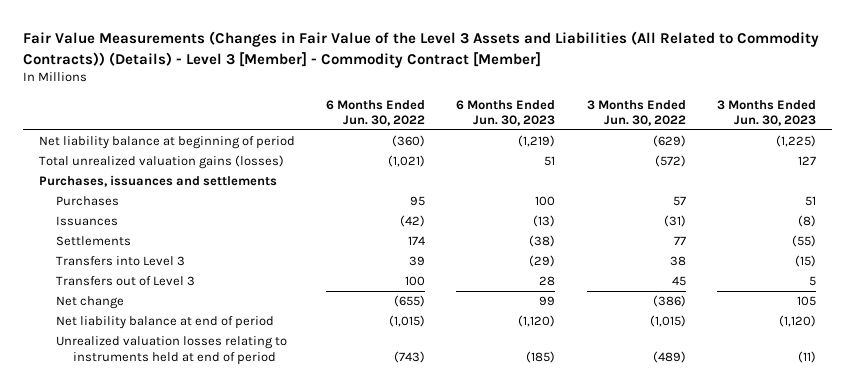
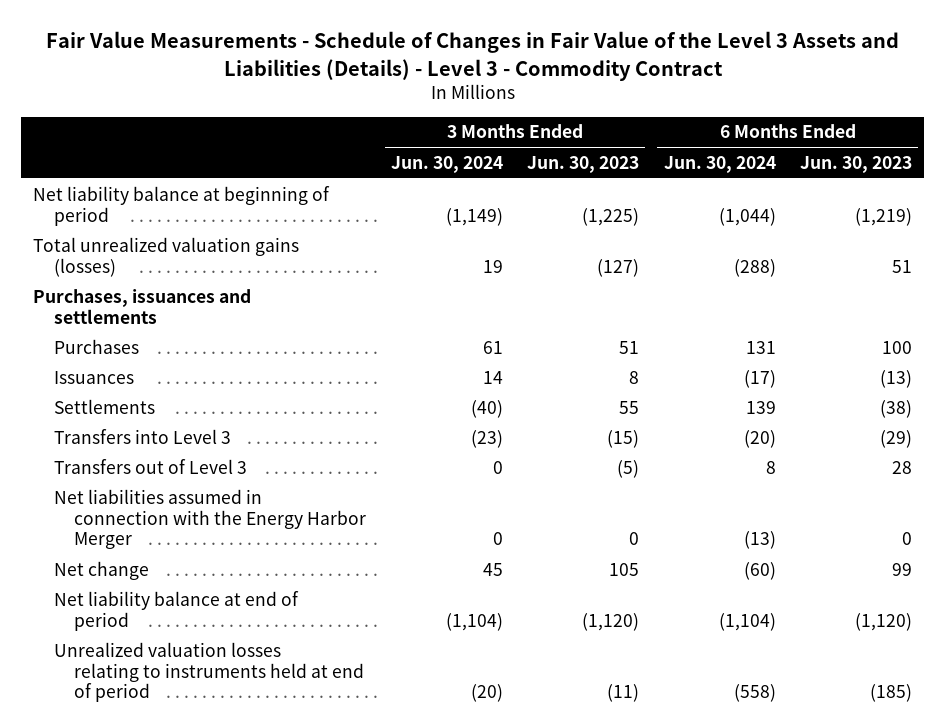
- Fair Value Measurements (Changes in Fair Value of the Level 3 Assets and Liabilities (All Related to Commodity Contracts)) (Details) - Level 3 [Member] - Commodity Contract [Member]
+ Fair Value Measurements - Schedule of Changes in Fair Value of the Level 3 Assets and Liabilities (Details) - Level 3 - Commodity Contract
- | 6 Months Ended Jun. 30, 2022 | 6 Months Ended Jun. 30, 2023 | 3 Months Ended Jun. 30, 2022 | 3 Months Ended Jun. 30, 2023
+ | 3 Months Ended Jun. 30, 2024 | 3 Months Ended Jun. 30, 2023 | 6 Months Ended Jun. 30, 2024 | 6 Months Ended Jun. 30, 2023
- Total unrealized valuation gains (losses) | (1,021) | 51 | (572) | 127
+ Total unrealized valuation gains (losses) | 19 | (127) | (288) | 51
- Issuances | (42) | (13) | (31) | (8)
- Settlements | 174 | (38) | 77 | (55)
+ Issuances | 14 | 8 | (17) | (13)
+ Settlements | (40) | 55 | 139 | (38)
- Transfers out of Level 3 | 100 | 28 | 45 | 5
+ Transfers out of Level 3 | 0 | (5) | 8 | 28
+ Net liabilities assumed in connection with the Energy Harbor Merger | 0 | 0 | (13) | 0

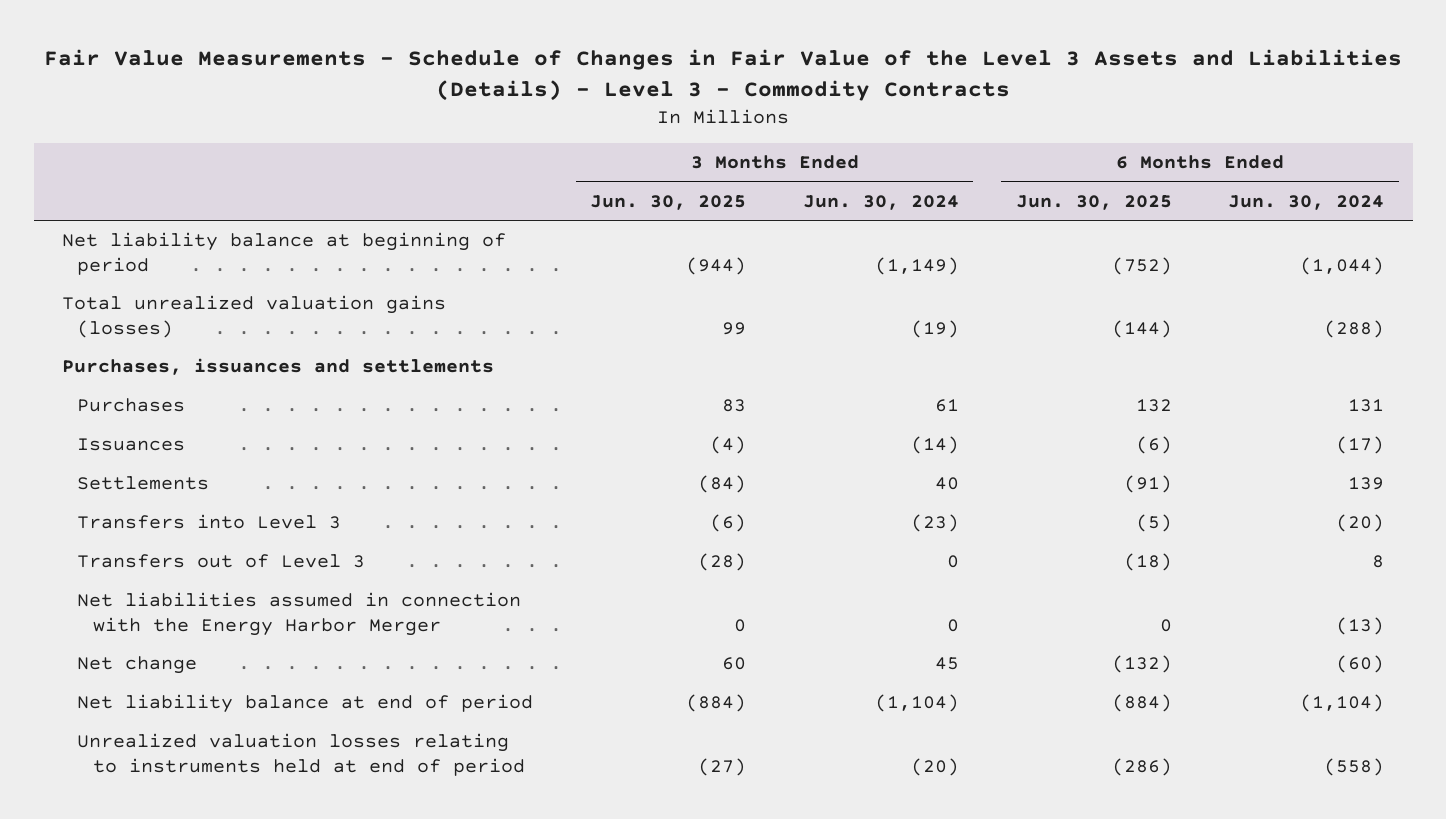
- Fair Value Measurements - Schedule of Changes in Fair Value of the Level 3 Assets and Liabilities (Details) - Level 3 - Commodity Contract
+ Fair Value Measurements - Schedule of Changes in Fair Value of the Level 3 Assets and Liabilities (Details) - Level 3 - Commodity Contracts
- | 3 Months Ended Jun. 30, 2024 | 3 Months Ended Jun. 30, 2023 | 6 Months Ended Jun. 30, 2024 | 6 Months Ended Jun. 30, 2023
+ | 3 Months Ended Jun. 30, 2025 | 3 Months Ended Jun. 30, 2024 | 6 Months Ended Jun. 30, 2025 | 6 Months Ended Jun. 30, 2024
- Total unrealized valuation gains (losses) | 19 | (127) | (288) | 51
+ Total unrealized valuation gains (losses) | 99 | (19) | (144) | (288)
- Issuances | 14 | 8 | (17) | (13)
- Settlements | (40) | 55 | 139 | (38)
+ Issuances | (4) | (14) | (6) | (17)
+ Settlements | (84) | 40 | (91) | 139

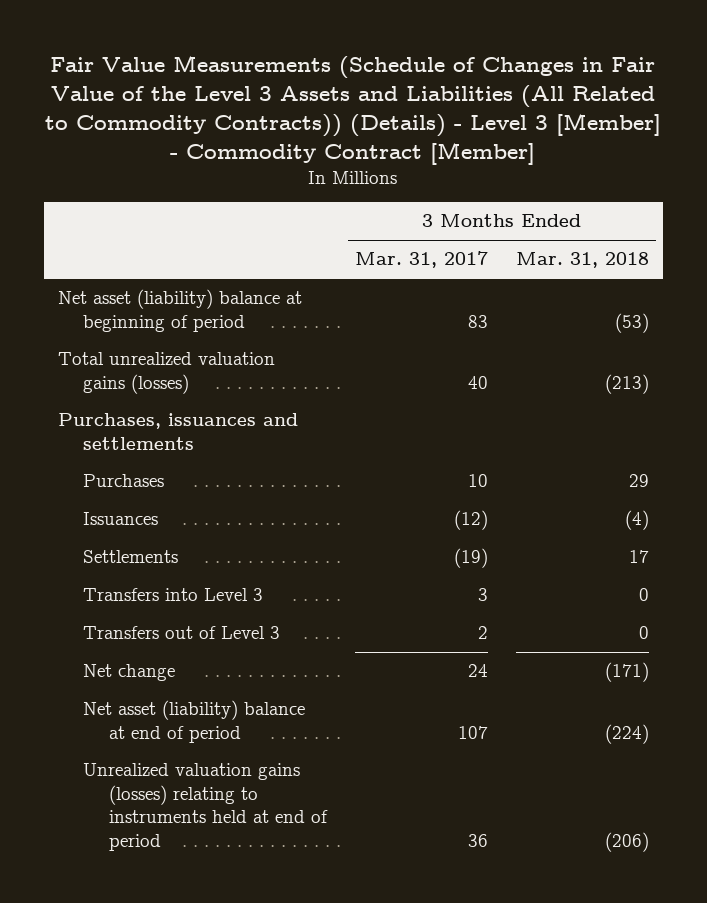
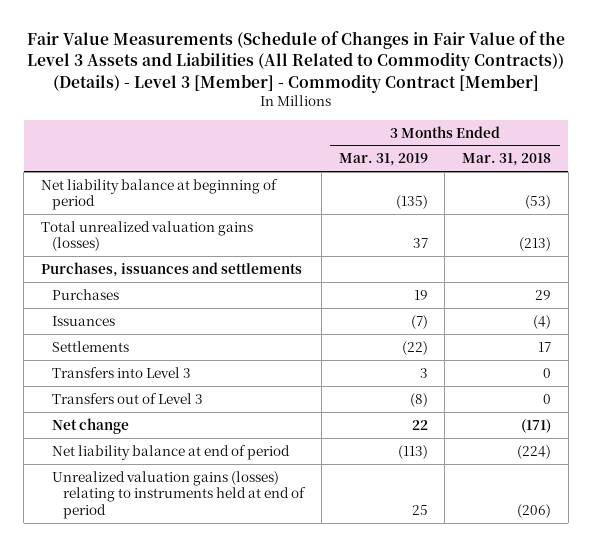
- | 3 Months Ended Mar. 31, 2017 | 3 Months Ended Mar. 31, 2018
+ | 3 Months Ended Mar. 31, 2019 | 3 Months Ended Mar. 31, 2018
- Net asset (liability) balance at beginning of period | 83 | (53)
+ Net liability balance at beginning of period | (135) | (53)
- Net asset (liability) balance at end of period | 107 | (224)
+ Net liability balance at end of period | (113) | (224)

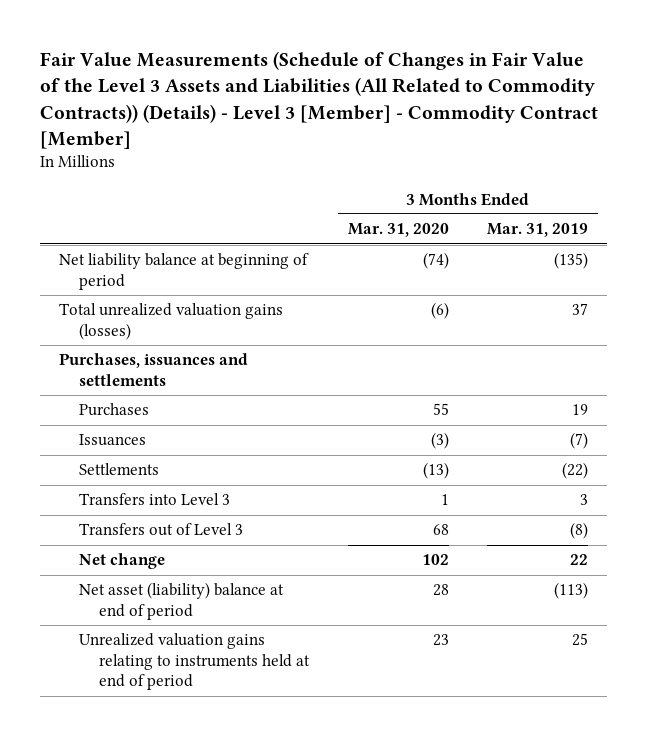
- | 3 Months Ended Mar. 31, 2019 | 3 Months Ended Mar. 31, 2018
+ | 3 Months Ended Mar. 31, 2020 | 3 Months Ended Mar. 31, 2019
- Net liability balance at end of period | (113) | (224)
- Unrealized valuation gains (losses) relating to instruments held at end of period | 25 | (206)
+ Net asset (liability) balance at end of period | 28 | (113)
+ Unrealized valuation gains relating to instruments held at end of period | 23 | 25

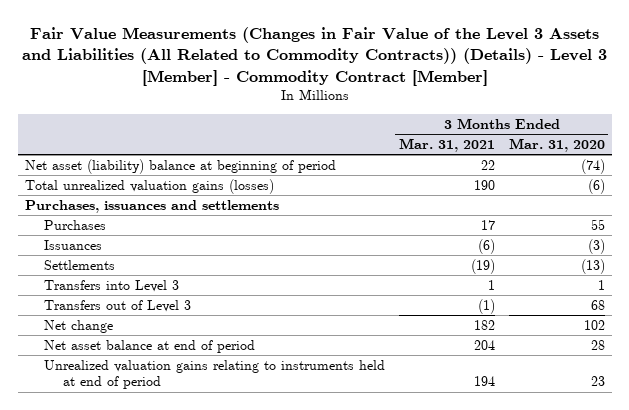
- Fair Value Measurements (Schedule of Changes in Fair Value of the Level 3 Assets and Liabilities (All Related to Commodity Contracts)) (Details) - Level 3 [Member] - Commodity Contract [Member]
+ Fair Value Measurements (Changes in Fair Value of the Level 3 Assets and Liabilities (All Related to Commodity Contracts)) (Details) - Level 3 [Member] - Commodity Contract [Member]
- | 3 Months Ended Mar. 31, 2020 | 3 Months Ended Mar. 31, 2019
+ | 3 Months Ended Mar. 31, 2021 | 3 Months Ended Mar. 31, 2020
- Net liability balance at beginning of period | (74) | (135)
+ Net asset (liability) balance at beginning of period | 22 | (74)
- Net asset (liability) balance at end of period | 28 | (113)
+ Net asset balance at end of period | 204 | 28

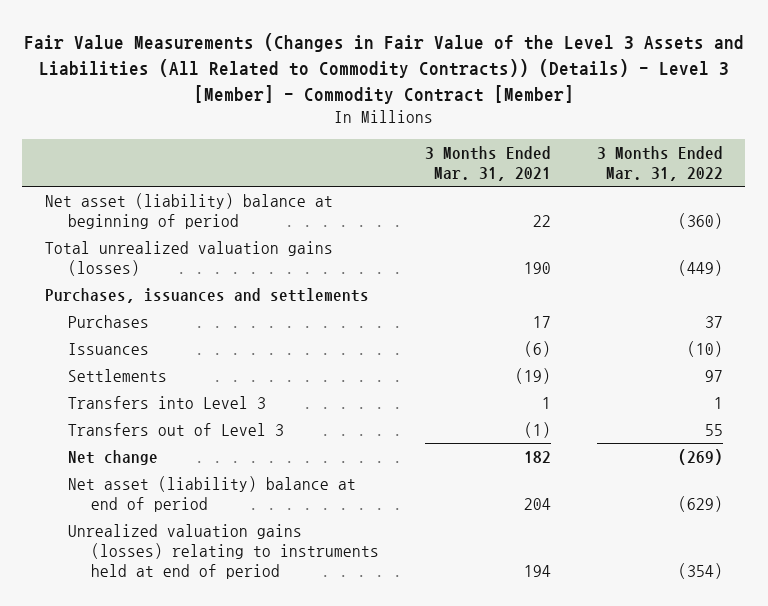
- | 3 Months Ended Mar. 31, 2021 | 3 Months Ended Mar. 31, 2020
+ | 3 Months Ended Mar. 31, 2021 | 3 Months Ended Mar. 31, 2022
- Net asset balance at end of period | 204 | 28
- Unrealized valuation gains relating to instruments held at end of period | 194 | 23
+ Net asset (liability) balance at end of period | 204 | (629)
+ Unrealized valuation gains (losses) relating to instruments held at end of period | 194 | (354)

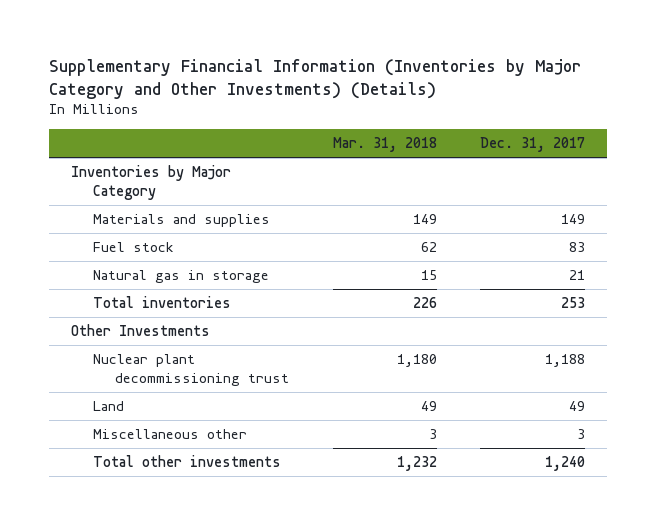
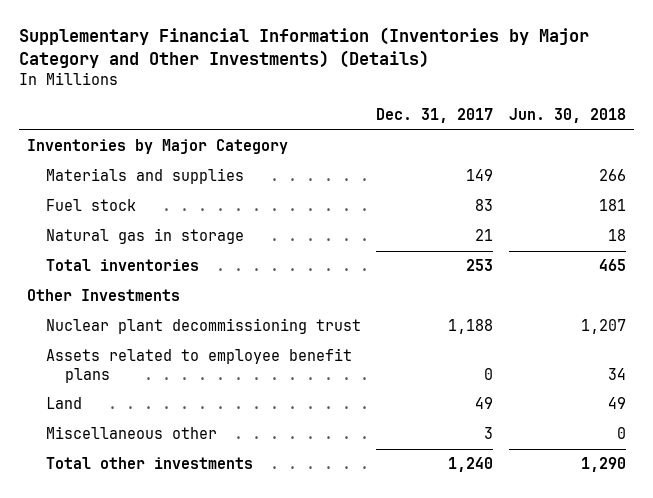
- | Mar. 31, 2018 | Dec. 31, 2017
+ | Dec. 31, 2017 | Jun. 30, 2018
+ Assets related to employee benefit plans | 0 | 34

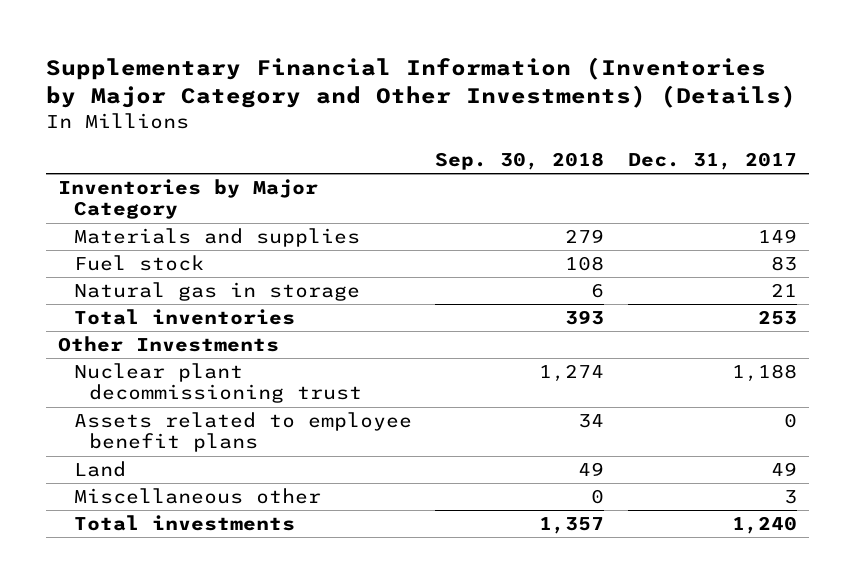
- | Dec. 31, 2017 | Jun. 30, 2018
+ | Sep. 30, 2018 | Dec. 31, 2017
- Total other investments | 1,240 | 1,290
+ Total investments | 1,357 | 1,240

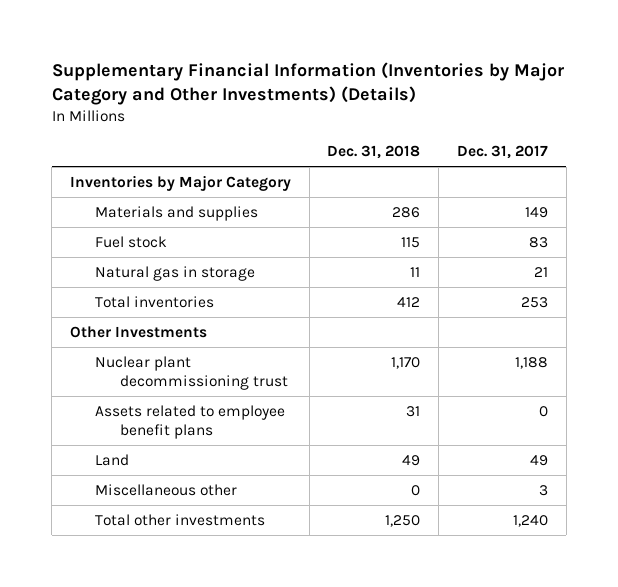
- | Sep. 30, 2018 | Dec. 31, 2017
+ | Dec. 31, 2018 | Dec. 31, 2017
- Total investments | 1,357 | 1,240
+ Total other investments | 1,250 | 1,240

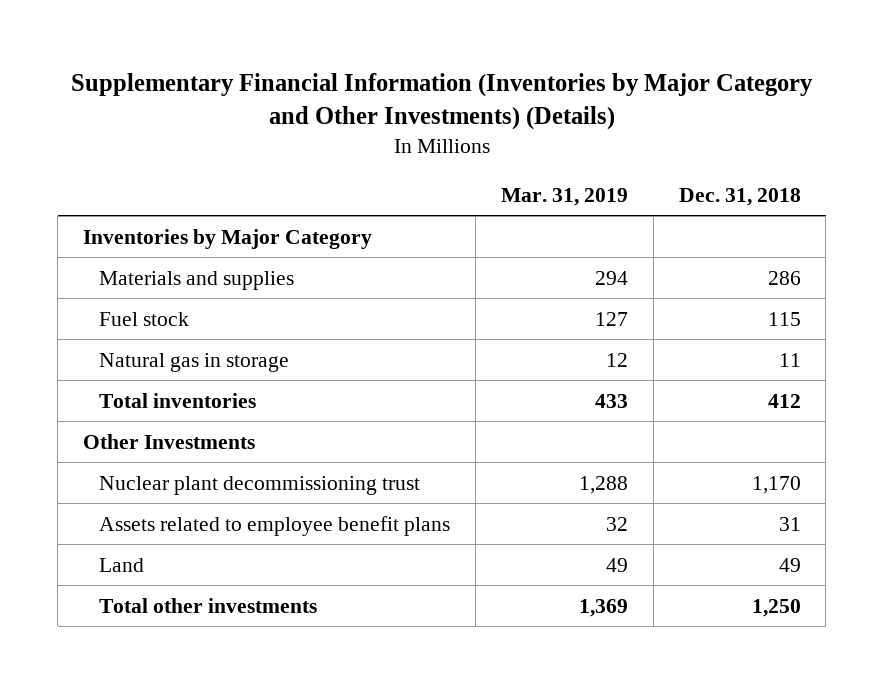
- | Dec. 31, 2018 | Dec. 31, 2017
+ | Mar. 31, 2019 | Dec. 31, 2018
- Miscellaneous other | 0 | 3

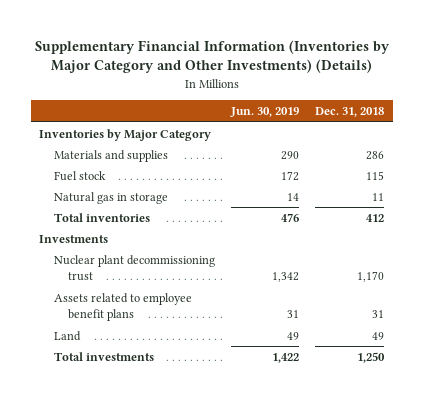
- | Mar. 31, 2019 | Dec. 31, 2018
+ | Jun. 30, 2019 | Dec. 31, 2018
- Other Investments
+ Investments
- Total other investments | 1,369 | 1,250
+ Total investments | 1,422 | 1,250

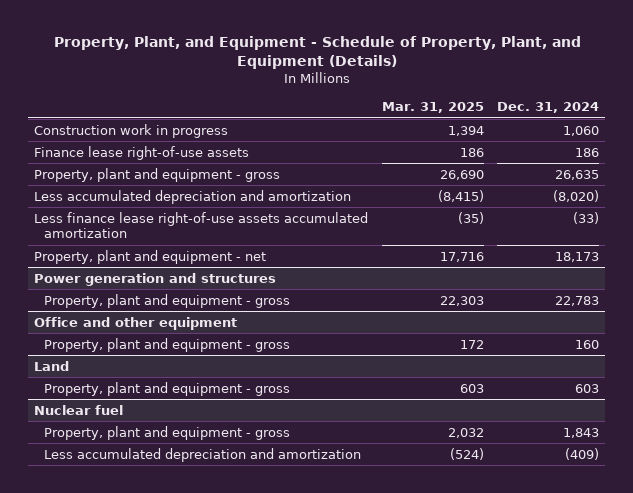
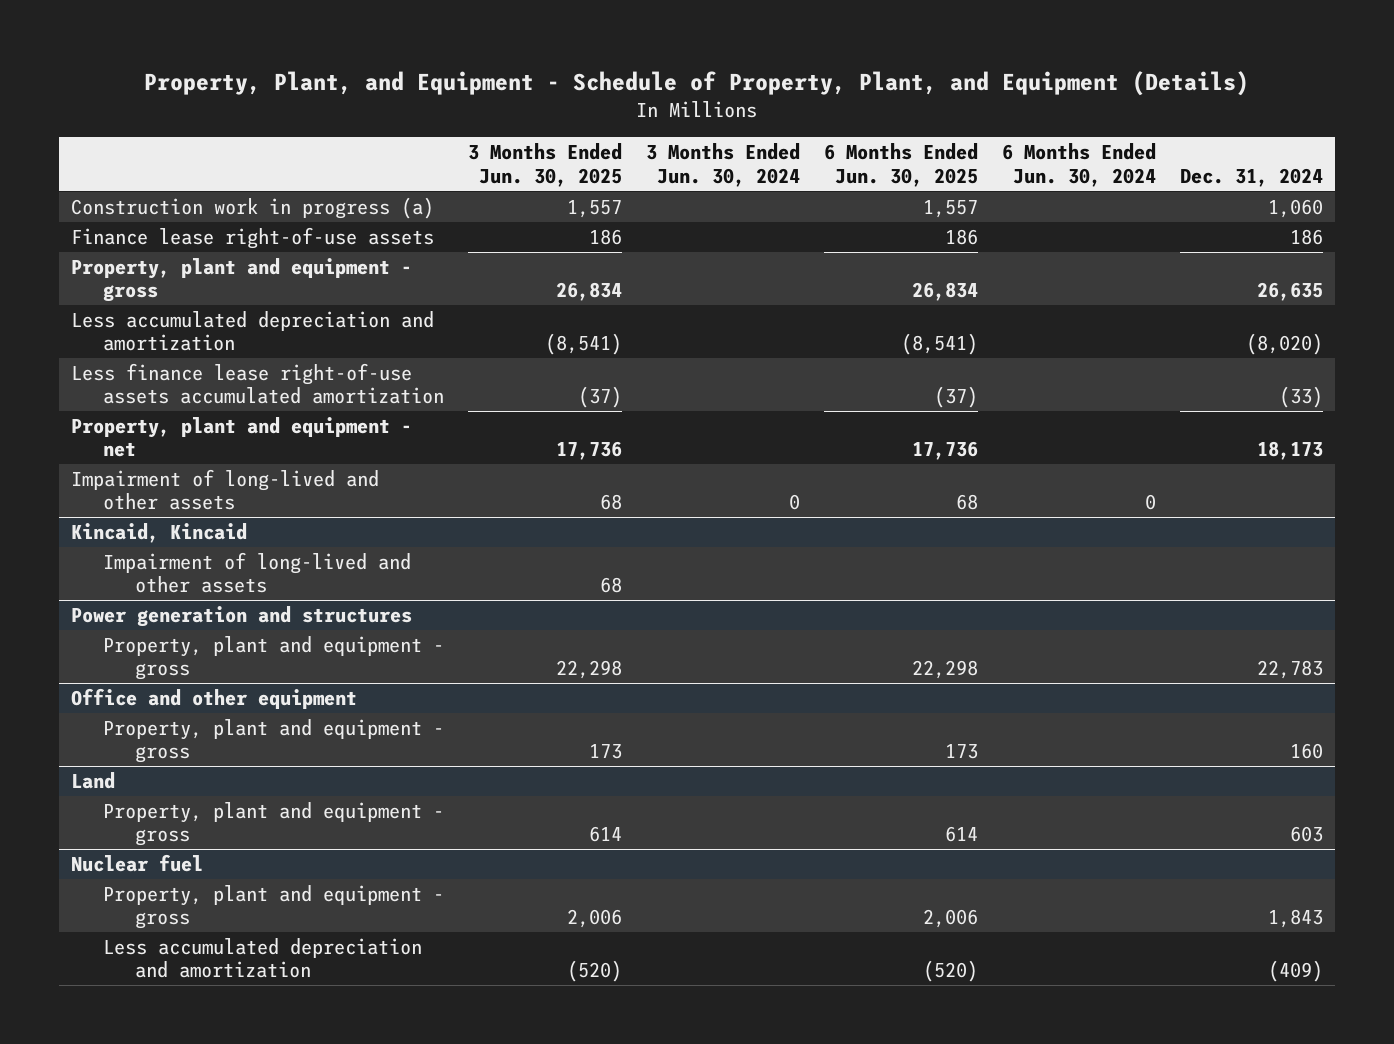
- | Mar. 31, 2025 | Dec. 31, 2024
+ | 3 Months Ended Jun. 30, 2025 | 3 Months Ended Jun. 30, 2024 | 6 Months Ended Jun. 30, 2025 | 6 Months Ended Jun. 30, 2024 | Dec. 31, 2024
- Construction work in progress | 1,394 | 1,060
+ Construction work in progress (a) | 1,557 | | 1,557 | | 1,060
+ Impairment of long-lived and other assets | 68 | 0 | 68 | 0 |
+ Kincaid, Kincaid
+ Impairment of long-lived and other assets | 68 | | | |

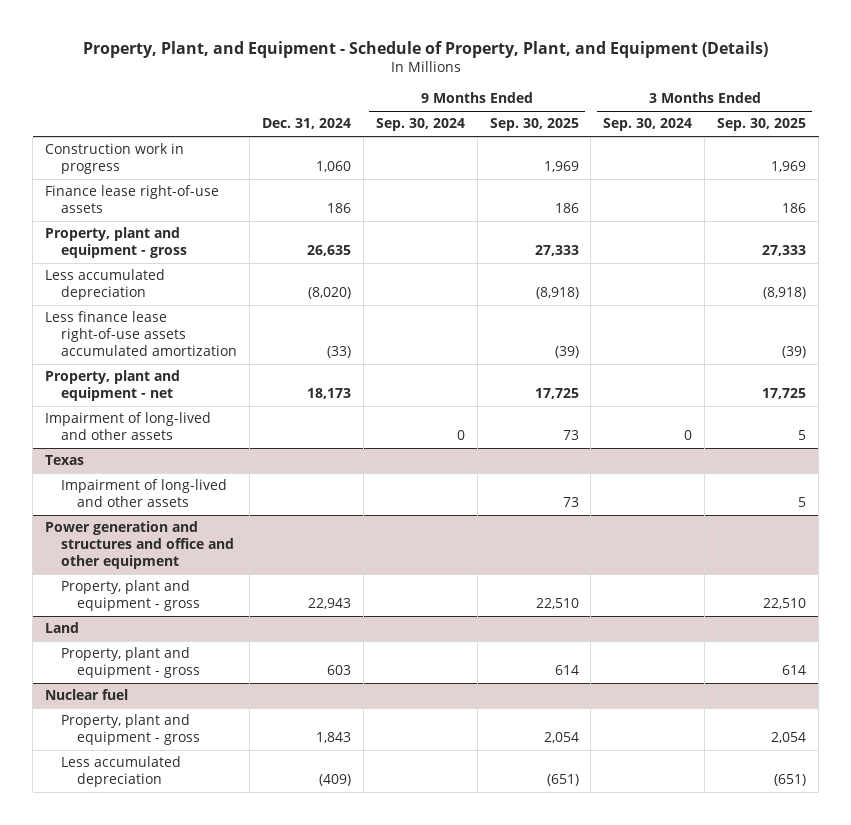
- | 3 Months Ended Jun. 30, 2025 | 3 Months Ended Jun. 30, 2024 | 6 Months Ended Jun. 30, 2025 | 6 Months Ended Jun. 30, 2024 | Dec. 31, 2024
+ | Dec. 31, 2024 | 9 Months Ended Sep. 30, 2024 | 9 Months Ended Sep. 30, 2025 | 3 Months Ended Sep. 30, 2024 | 3 Months Ended Sep. 30, 2025
- Construction work in progress (a) | 1,557 | | 1,557 | | 1,060
+ Construction work in progress | 1,060 | | 1,969 | | 1,969
- Less accumulated depreciation and amortization | (8,541) | | (8,541) | | (8,020)
+ Less accumulated depreciation | (8,020) | | (8,918) | | (8,918)
- Kincaid, Kincaid
+ Texas
- Power generation and structures
- Property, plant and equipment - gross | 22,298 | | 22,298 | | 22,783
- Office and other equipment
- Property, plant and equipment - gross | 173 | | 173 | | 160
+ Power generation and structures and office and other equipment
+ Property, plant and equipment - gross | 22,943 | | 22,510 | | 22,510
@ Nuclear fuel
- Less accumulated depreciation and amortization | (520) | | (520) | | (409)
+ Less accumulated depreciation | (409) | | (651) | | (651)

